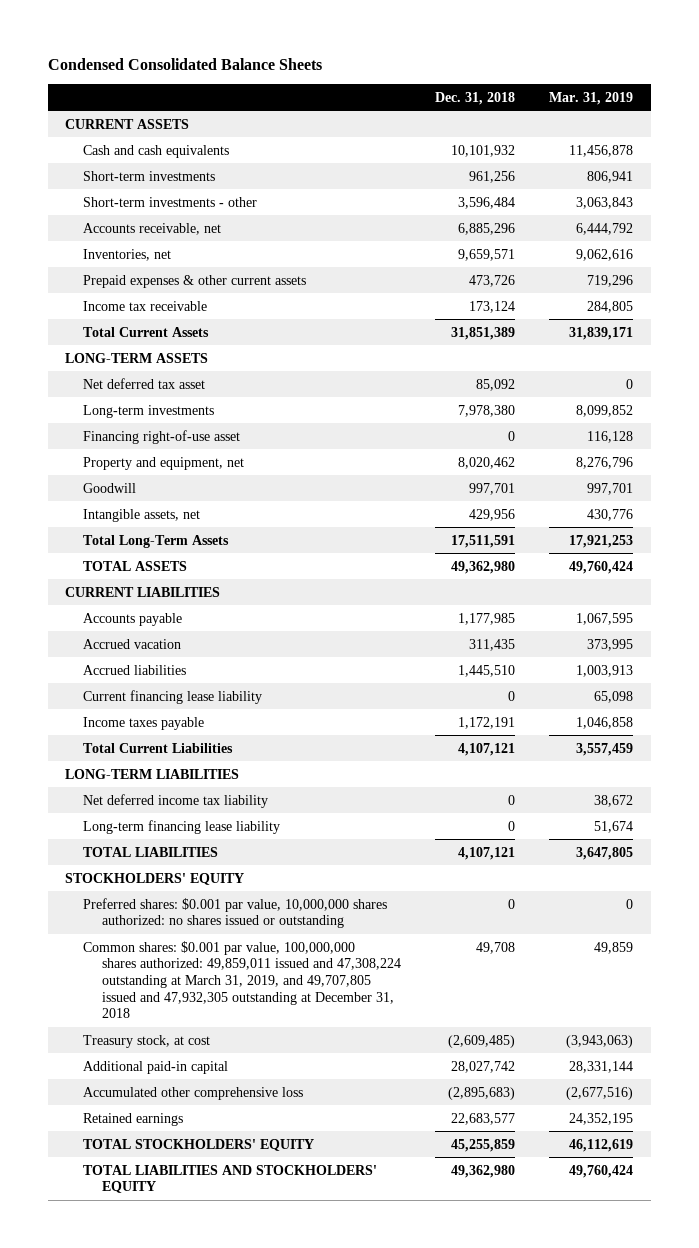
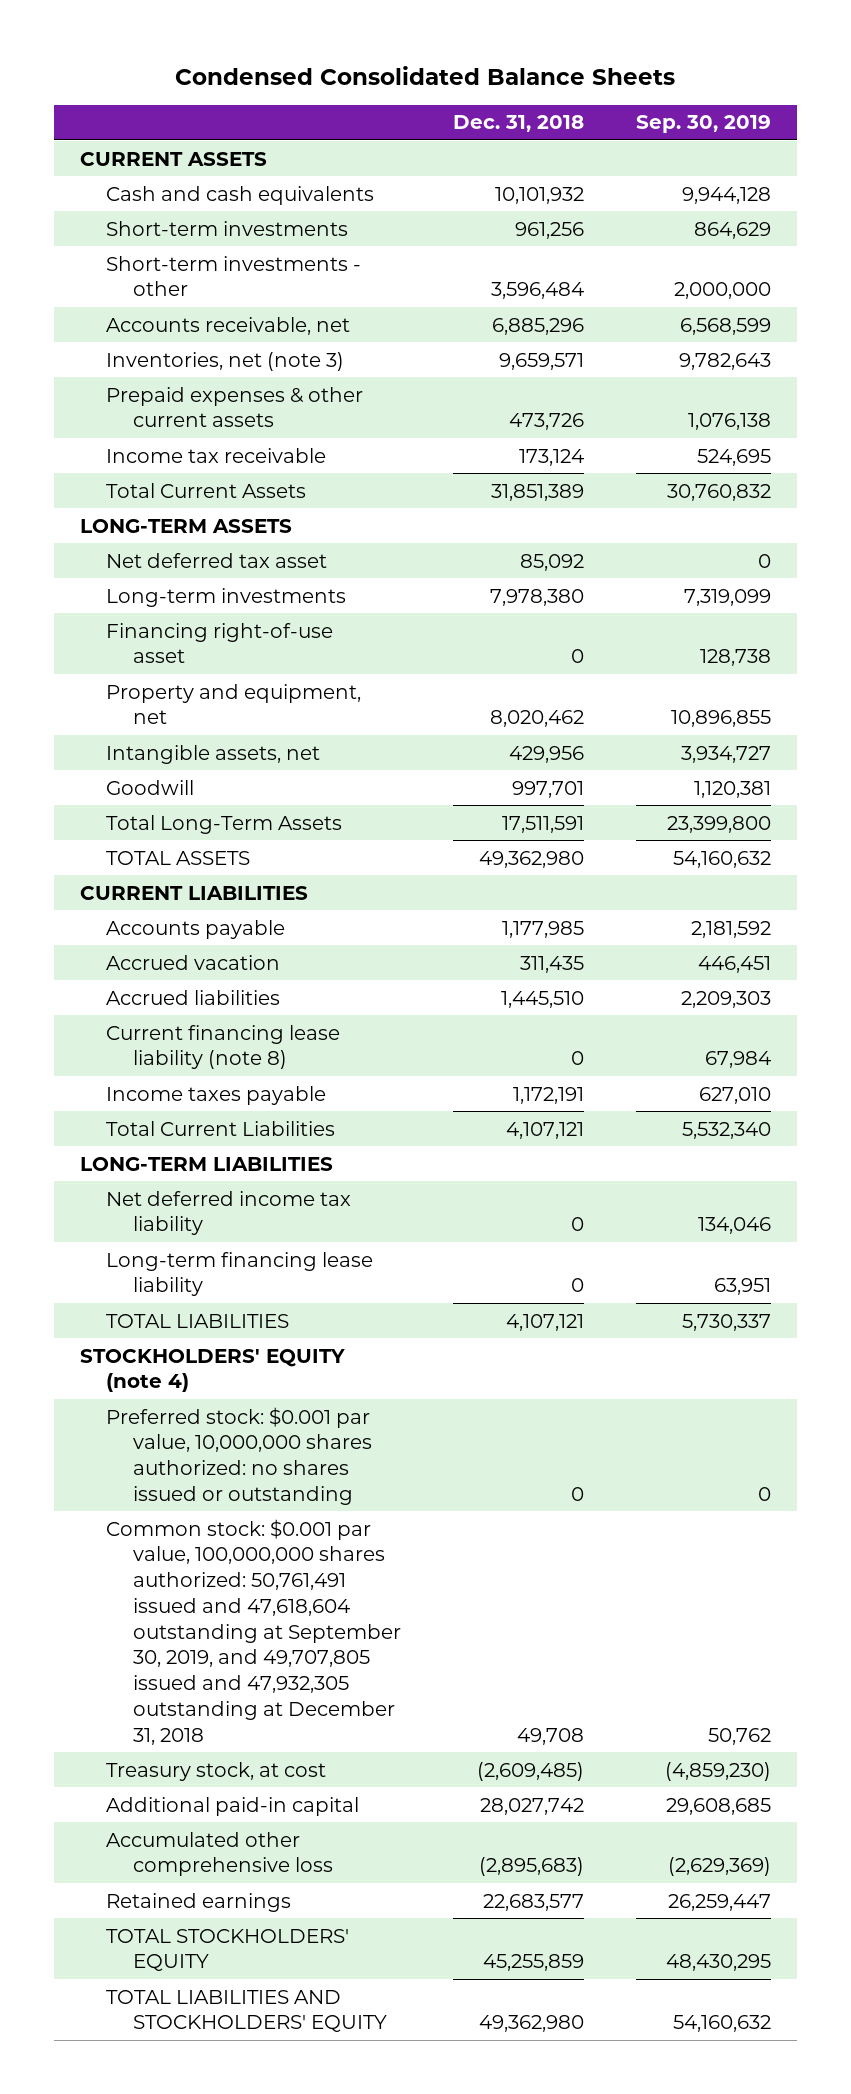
- | Dec. 31, 2018 | Mar. 31, 2019
+ | Dec. 31, 2018 | Sep. 30, 2019
- Inventories, net | 9,659,571 | 9,062,616
+ Inventories, net (note 3) | 9,659,571 | 9,782,643
moved down: Goodwill | 997,701 | 1,120,381
- Current financing lease liability | 0 | 65,098
+ Current financing lease liability (note 8) | 0 | 67,984
- STOCKHOLDERS' EQUITY
- Preferred shares: $0.001 par value, 10,000,000 shares authorized: no shares issued or outstanding | 0 | 0
- Common shares: $0.001 par value, 100,000,000 shares authorized: 49,859,011 issued and 47,308,224 outstanding at March 31, 2019, and 49,707,805 issued and 47,932,305 outstanding at December 31, 2018 | 49,708 | 49,859
+ STOCKHOLDERS' EQUITY (note 4)
+ Preferred stock: $0.001 par value, 10,000,000 shares authorized: no shares issued or outstanding | 0 | 0
+ Common stock: $0.001 par value, 100,000,000 shares authorized: 50,761,491 issued and 47,618,604 outstanding at September 30, 2019, and 49,707,805 issued and 47,932,305 outstanding at December 31, 2018 | 49,708 | 50,762

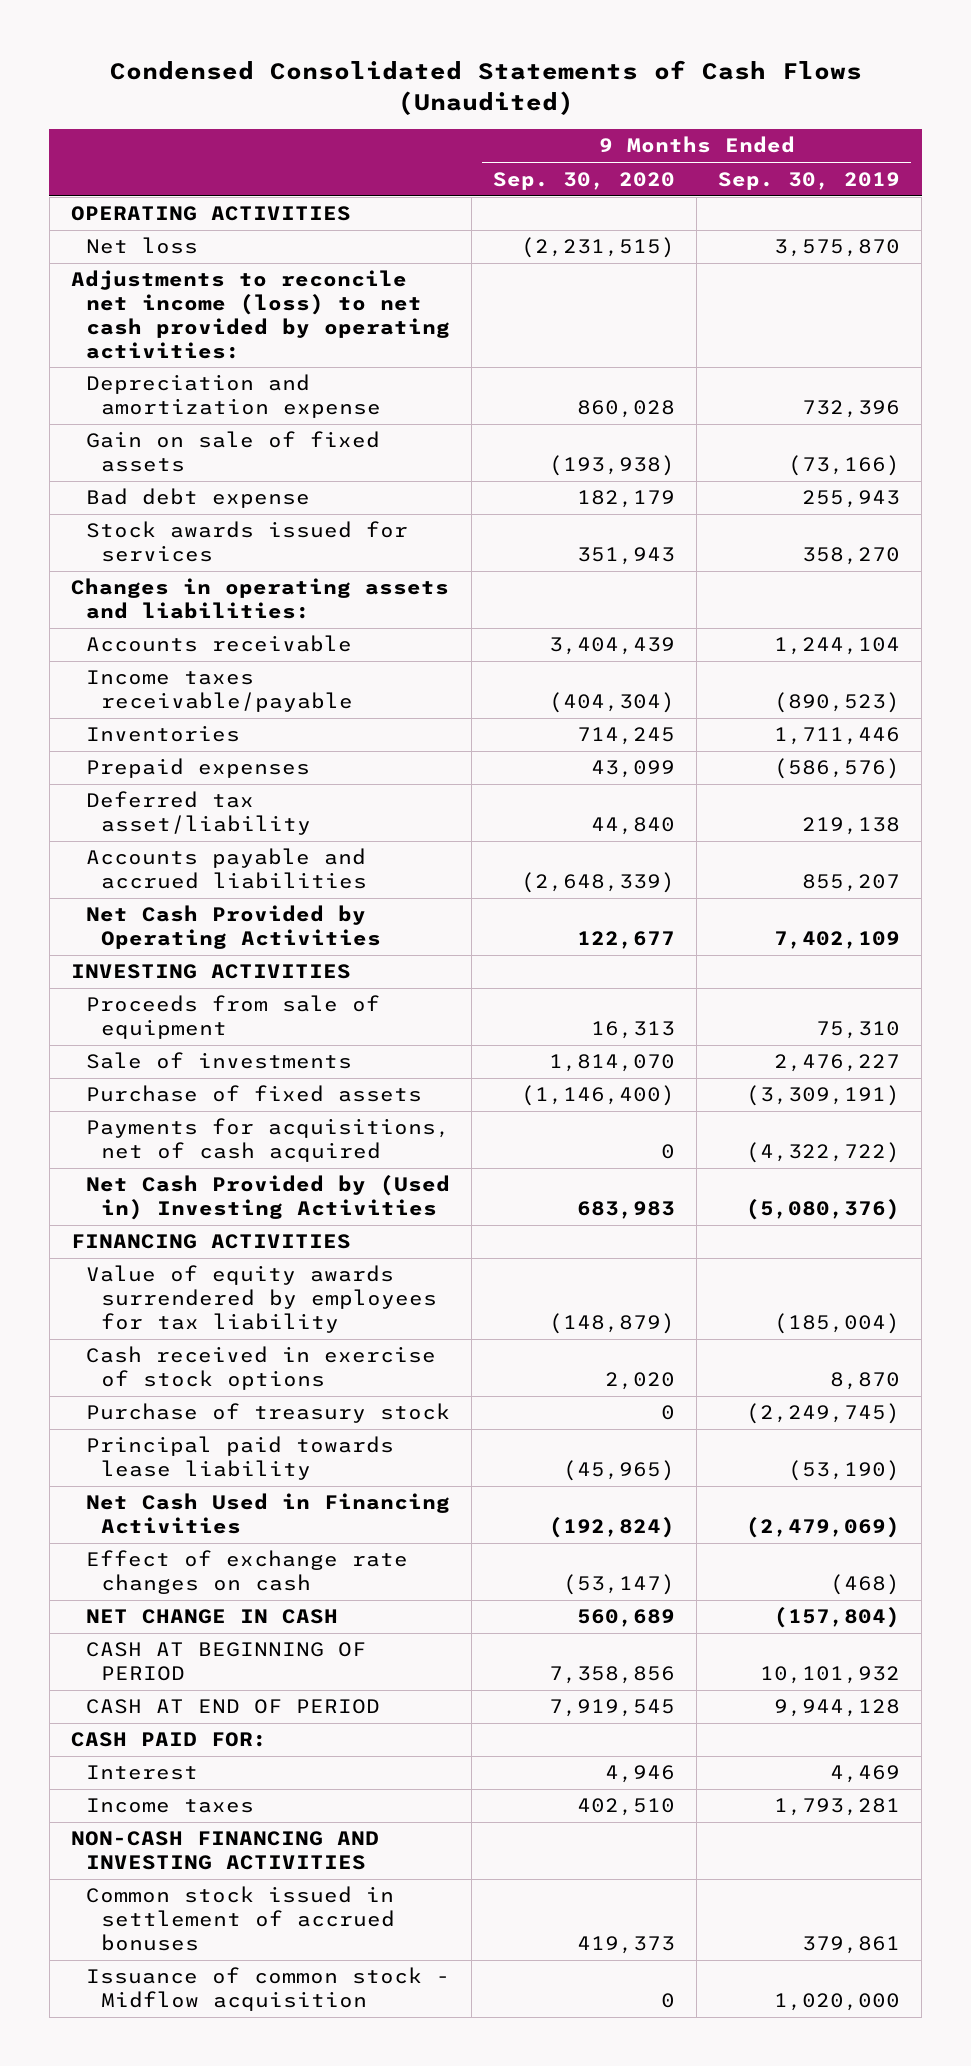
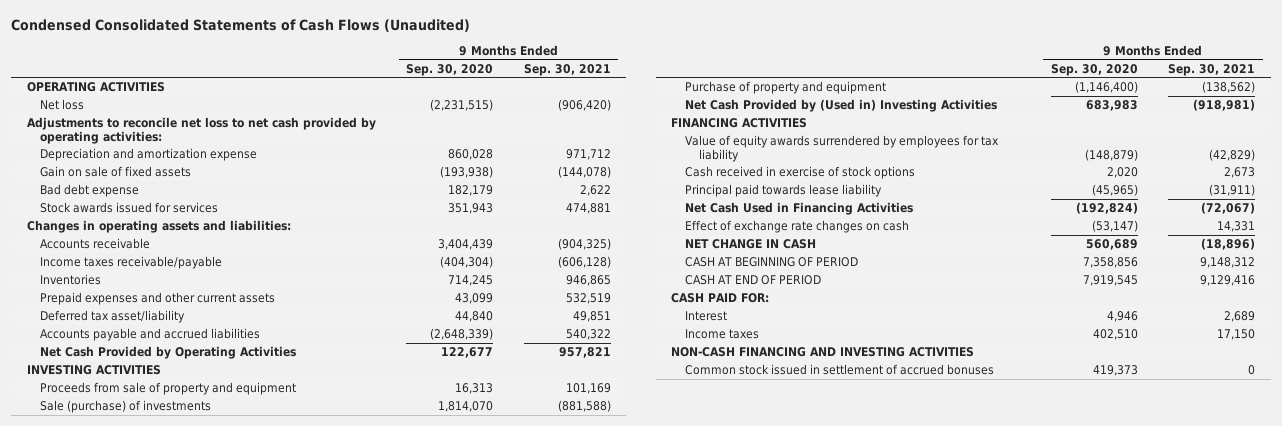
- | 9 Months Ended Sep. 30, 2020 | 9 Months Ended Sep. 30, 2019
+ | 9 Months Ended Sep. 30, 2020 | 9 Months Ended Sep. 30, 2021
- Adjustments to reconcile net income (loss) to net cash provided by operating activities:
+ Adjustments to reconcile net loss to net cash provided by operating activities:
- Prepaid expenses | 43,099 | (586,576)
+ Prepaid expenses and other current assets | 43,099 | 532,519
- Proceeds from sale of equipment | 16,313 | 75,310
- Sale of investments | 1,814,070 | 2,476,227
- Purchase of fixed assets | (1,146,400) | (3,309,191)
- Payments for acquisitions, net of cash acquired | 0 | (4,322,722)
+ Proceeds from sale of property and equipment | 16,313 | 101,169
+ Sale (purchase) of investments | 1,814,070 | (881,588)
+ Purchase of property and equipment | (1,146,400) | (138,562)
- Purchase of treasury stock | 0 | (2,249,745)
- Issuance of common stock - Midflow acquisition | 0 | 1,020,000

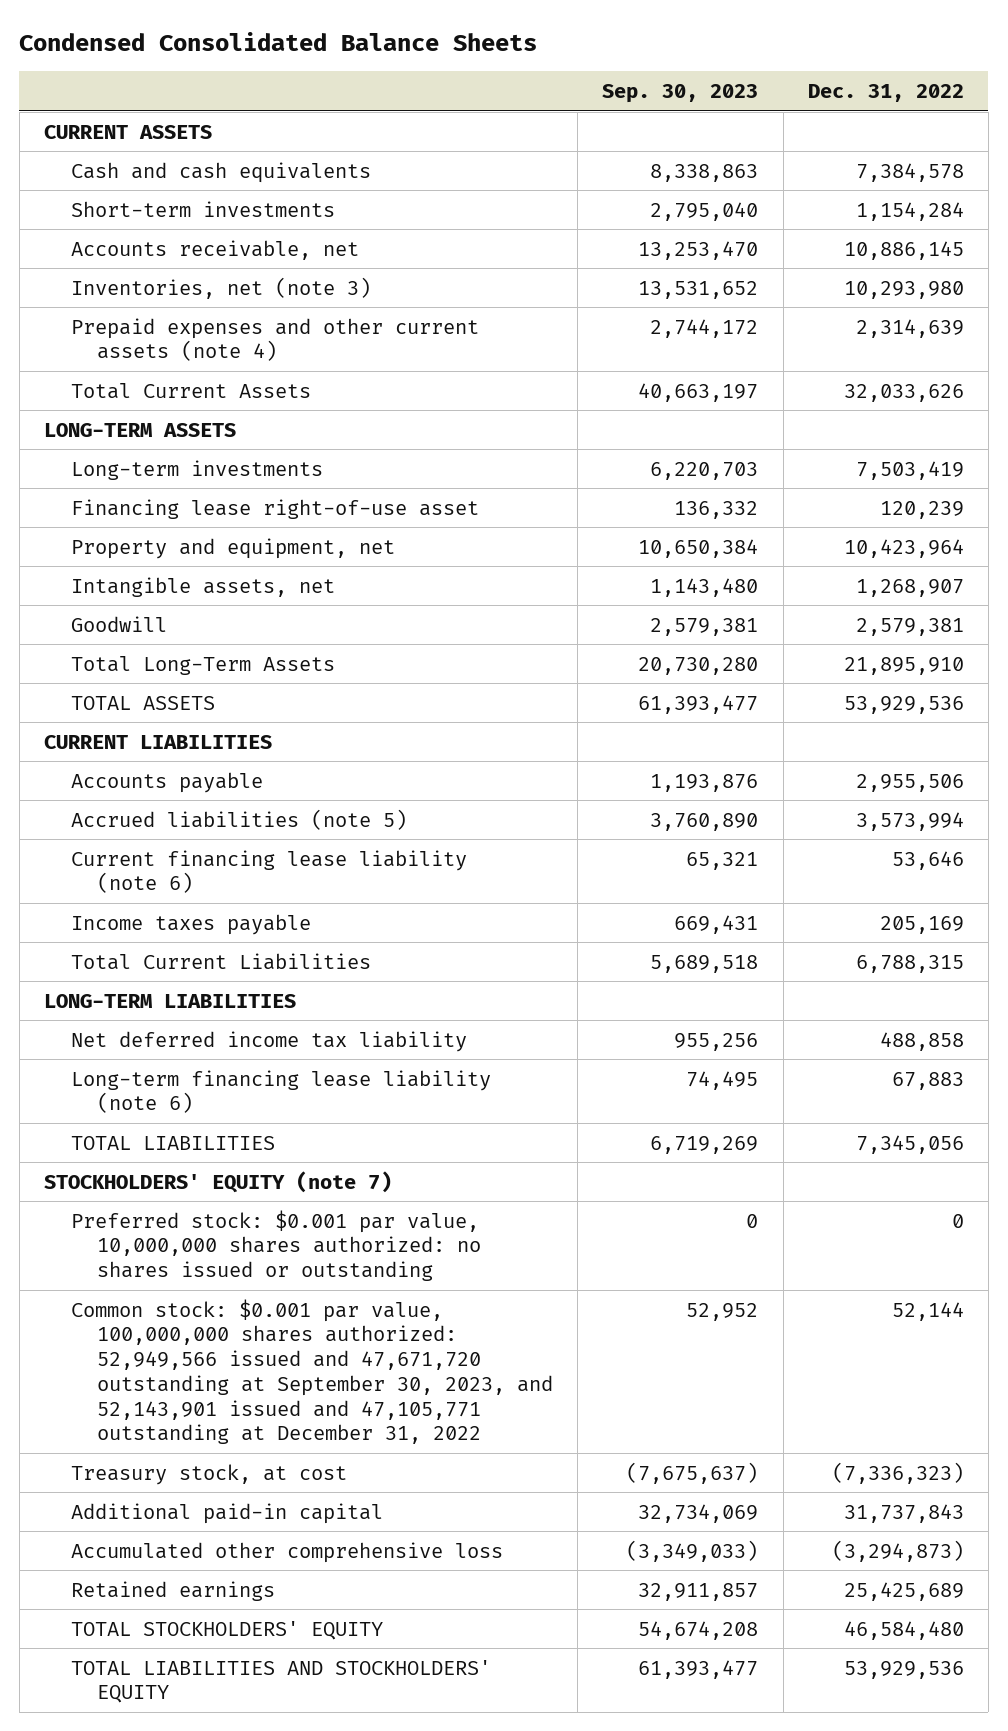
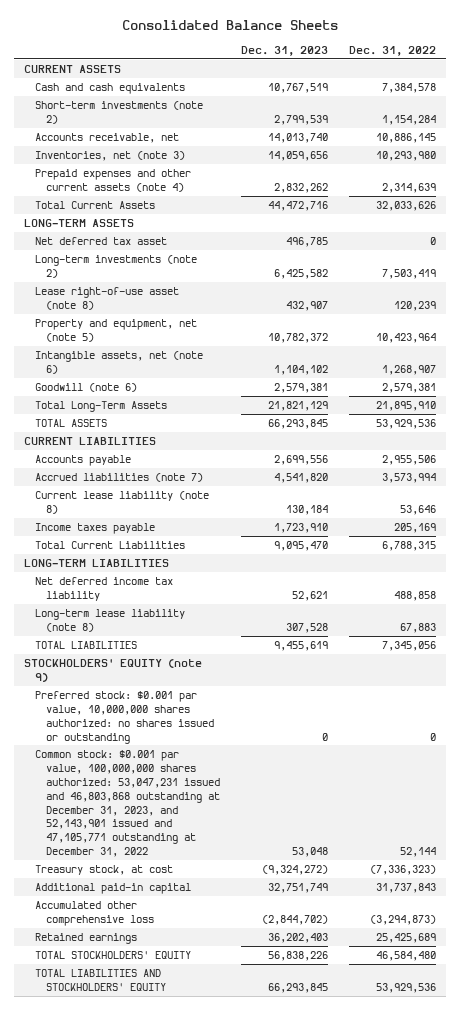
- Condensed Consolidated Balance Sheets
+ Consolidated Balance Sheets
- | Sep. 30, 2023 | Dec. 31, 2022
+ | Dec. 31, 2023 | Dec. 31, 2022
- Short-term investments | 2,795,040 | 1,154,284
+ Short-term investments (note 2) | 2,799,539 | 1,154,284
- Long-term investments | 6,220,703 | 7,503,419
- Financing lease right-of-use asset | 136,332 | 120,239
- Property and equipment, net | 10,650,384 | 10,423,964
- Intangible assets, net | 1,143,480 | 1,268,907
- Goodwill | 2,579,381 | 2,579,381
+ Net deferred tax asset | 496,785 | 0
+ Long-term investments (note 2) | 6,425,582 | 7,503,419
+ Lease right-of-use asset (note 8) | 432,907 | 120,239
+ Property and equipment, net (note 5) | 10,782,372 | 10,423,964
+ Intangible assets, net (note 6) | 1,104,102 | 1,268,907
+ Goodwill (note 6) | 2,579,381 | 2,579,381
- Accrued liabilities (note 5) | 3,760,890 | 3,573,994
- Current financing lease liability (note 6) | 65,321 | 53,646
+ Accrued liabilities (note 7) | 4,541,820 | 3,573,994
+ Current lease liability (note 8) | 130,184 | 53,646
- Long-term financing lease liability (note 6) | 74,495 | 67,883
+ Long-term lease liability (note 8) | 307,528 | 67,883
- STOCKHOLDERS' EQUITY (note 7)
+ STOCKHOLDERS' EQUITY (note 9)
- Common stock: $0.001 par value, 100,000,000 shares authorized: 52,949,566 issued and 47,671,720 outstanding at September 30, 2023, and 52,143,901 issued and 47,105,771 outstanding at December 31, 2022 | 52,952 | 52,144
+ Common stock: $0.001 par value, 100,000,000 shares authorized: 53,047,231 issued and 46,803,868 outstanding at December 31, 2023, and 52,143,901 issued and 47,105,771 outstanding at December 31, 2022 | 53,048 | 52,144

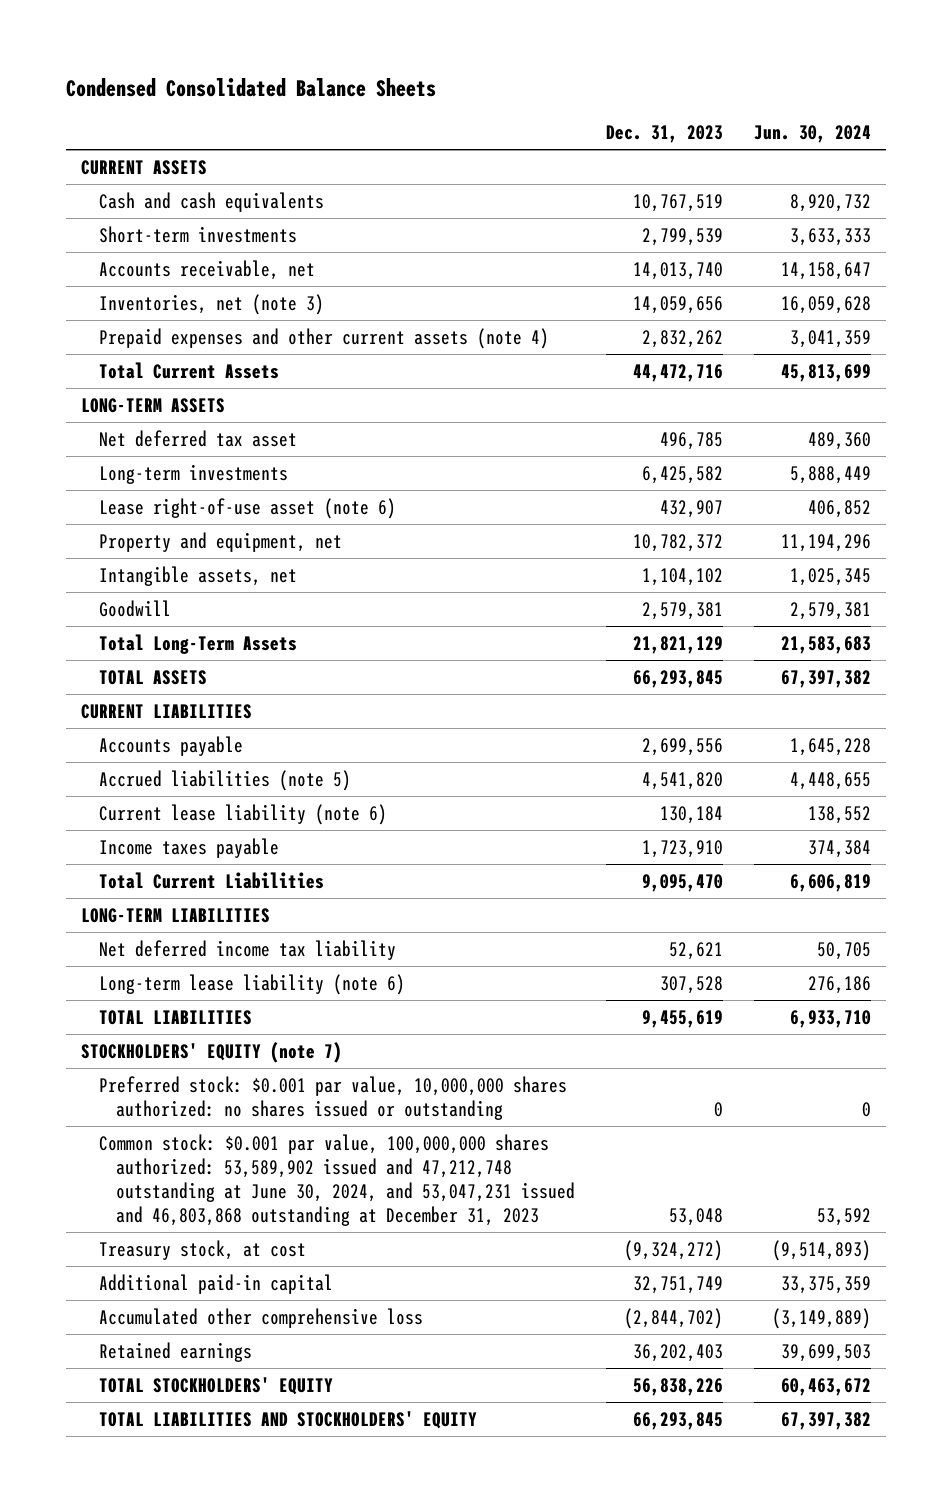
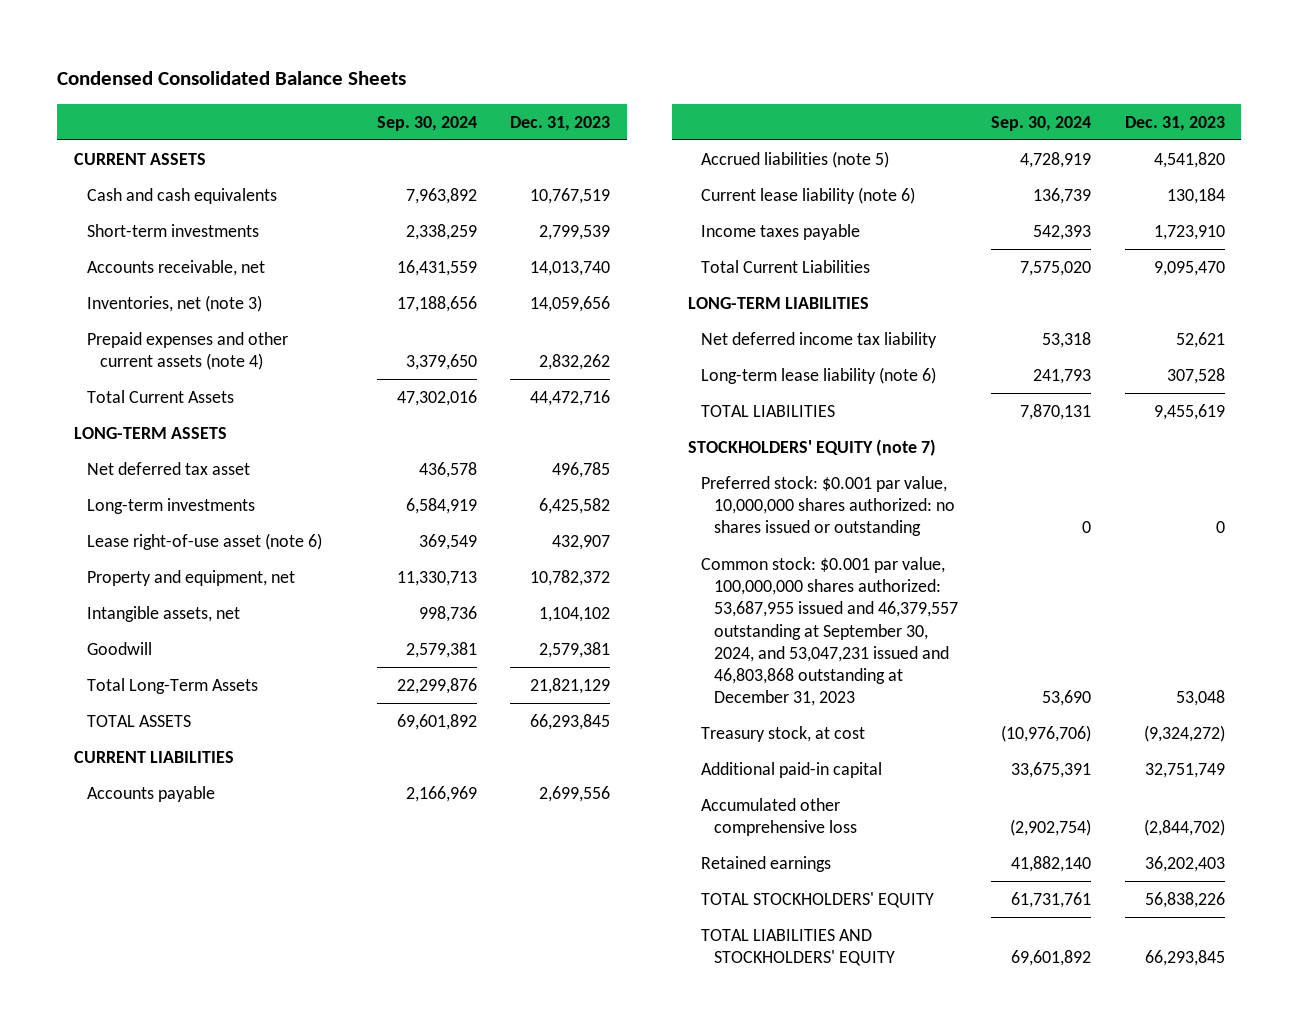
- | Dec. 31, 2023 | Jun. 30, 2024
+ | Sep. 30, 2024 | Dec. 31, 2023
- Common stock: $0.001 par value, 100,000,000 shares authorized: 53,589,902 issued and 47,212,748 outstanding at June 30, 2024, and 53,047,231 issued and 46,803,868 outstanding at December 31, 2023 | 53,048 | 53,592
+ Common stock: $0.001 par value, 100,000,000 shares authorized: 53,687,955 issued and 46,379,557 outstanding at September 30, 2024, and 53,047,231 issued and 46,803,868 outstanding at December 31, 2023 | 53,690 | 53,048

